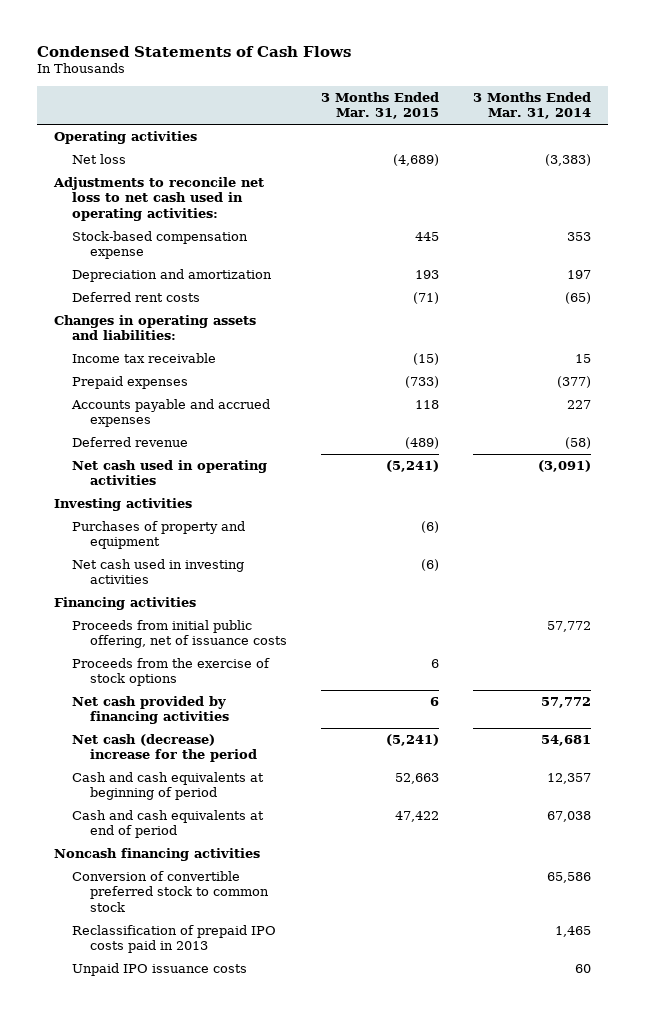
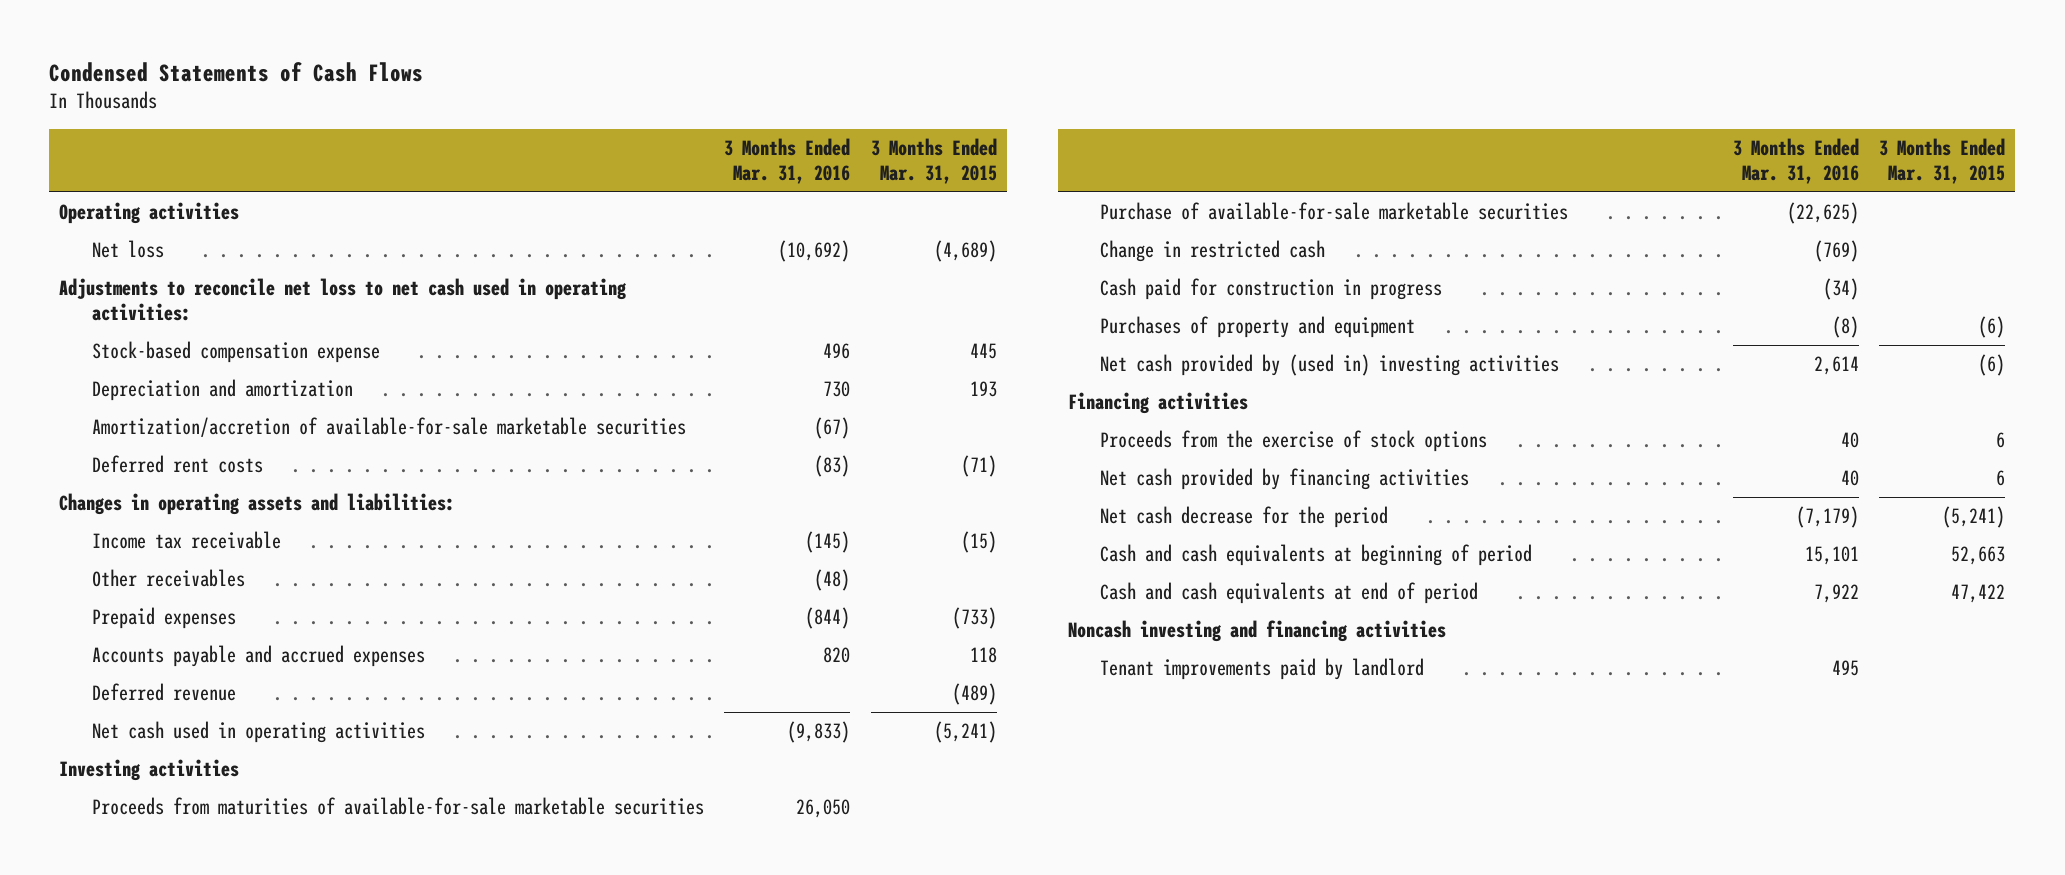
- | 3 Months Ended Mar. 31, 2015 | 3 Months Ended Mar. 31, 2014
+ | 3 Months Ended Mar. 31, 2016 | 3 Months Ended Mar. 31, 2015
+ Amortization/accretion of available-for-sale marketable securities | (67) |
+ Other receivables | (48) |
+ Proceeds from maturities of available-for-sale marketable securities | 26,050 |
+ Purchase of available-for-sale marketable securities | (22,625) |
+ Change in restricted cash | (769) |
+ Cash paid for construction in progress | (34) |
- Net cash used in investing activities | (6) |
+ Net cash provided by (used in) investing activities | 2,614 | (6)
- Proceeds from initial public offering, net of issuance costs | | 57,772
- Net cash (decrease) increase for the period | (5,241) | 54,681
+ Net cash decrease for the period | (7,179) | (5,241)
- Noncash financing activities
- Conversion of convertible preferred stock to common stock | | 65,586
- Reclassification of prepaid IPO costs paid in 2013 | | 1,465
- Unpaid IPO issuance costs | | 60
+ Noncash investing and financing activities
+ Tenant improvements paid by landlord | 495 |

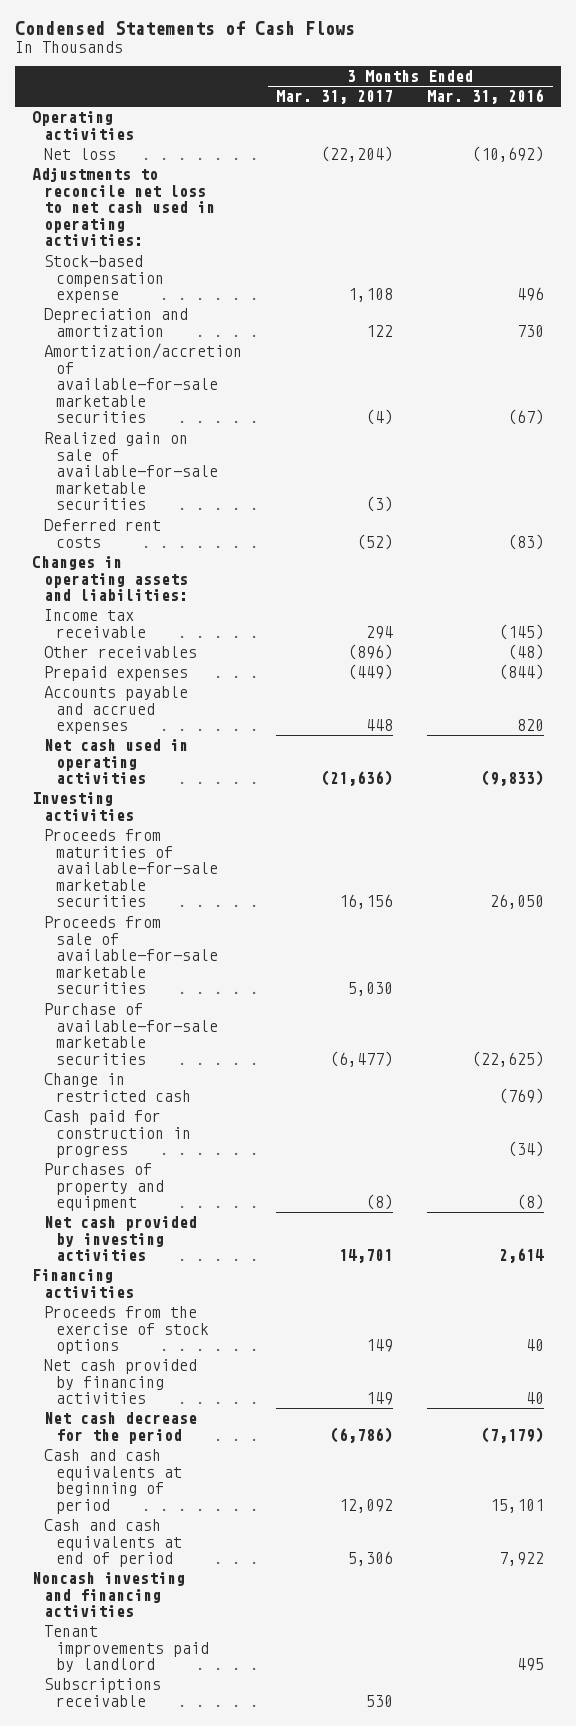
- | 3 Months Ended Mar. 31, 2016 | 3 Months Ended Mar. 31, 2015
+ | 3 Months Ended Mar. 31, 2017 | 3 Months Ended Mar. 31, 2016
+ Realized gain on sale of available-for-sale marketable securities | (3) |
- Deferred revenue | | (489)
+ Proceeds from sale of available-for-sale marketable securities | 5,030 |
- Net cash provided by (used in) investing activities | 2,614 | (6)
+ Net cash provided by investing activities | 14,701 | 2,614
+ Subscriptions receivable | 530 |

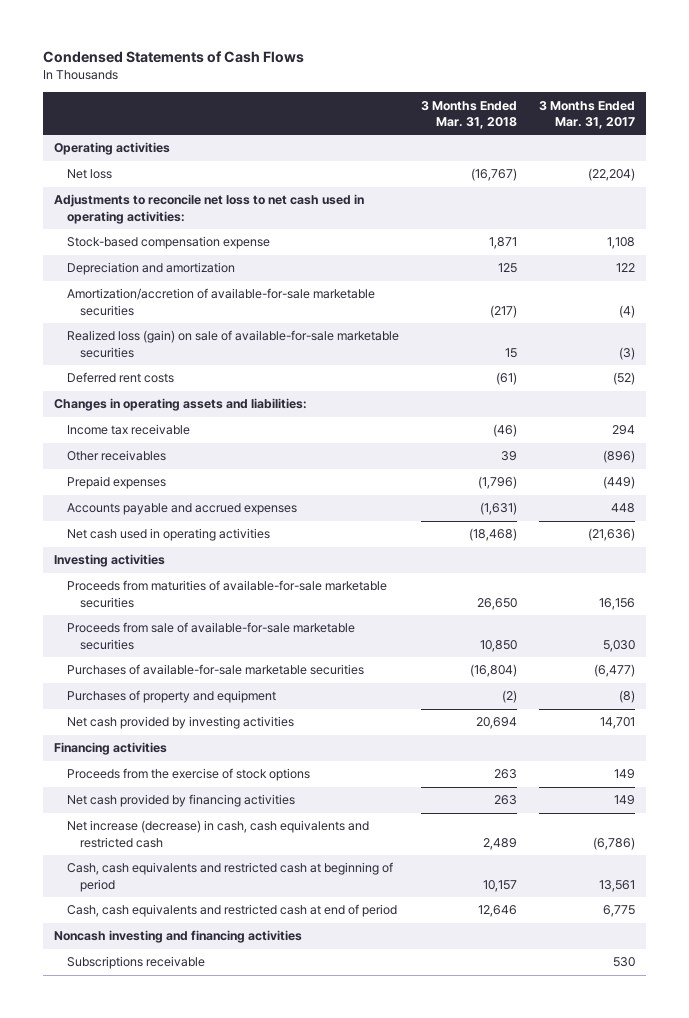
- | 3 Months Ended Mar. 31, 2017 | 3 Months Ended Mar. 31, 2016
+ | 3 Months Ended Mar. 31, 2018 | 3 Months Ended Mar. 31, 2017
- Realized gain on sale of available-for-sale marketable securities | (3) |
+ Realized loss (gain) on sale of available-for-sale marketable securities | 15 | (3)
- Purchase of available-for-sale marketable securities | (6,477) | (22,625)
- Change in restricted cash | | (769)
- Cash paid for construction in progress | | (34)
+ Purchases of available-for-sale marketable securities | (16,804) | (6,477)
- Net cash decrease for the period | (6,786) | (7,179)
- Cash and cash equivalents at beginning of period | 12,092 | 15,101
- Cash and cash equivalents at end of period | 5,306 | 7,922
+ Net increase (decrease) in cash, cash equivalents and restricted cash | 2,489 | (6,786)
+ Cash, cash equivalents and restricted cash at beginning of period | 10,157 | 13,561
+ Cash, cash equivalents and restricted cash at end of period | 12,646 | 6,775
- Tenant improvements paid by landlord | | 495

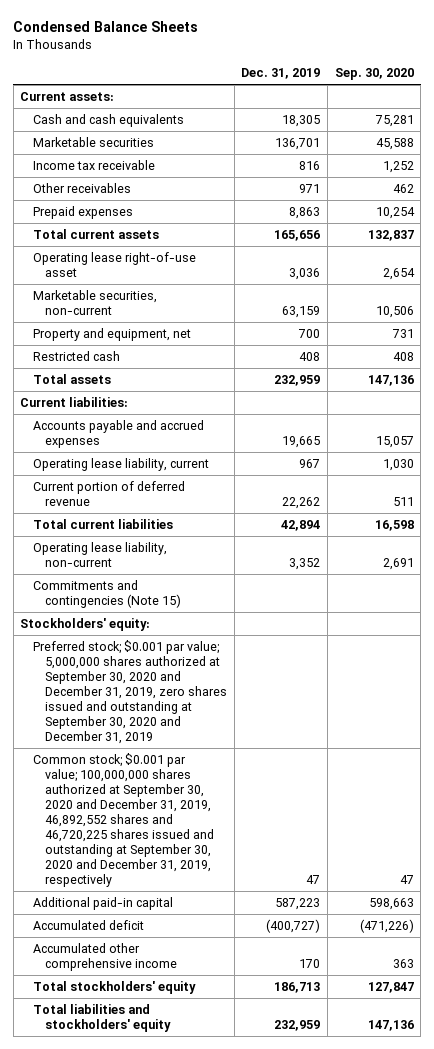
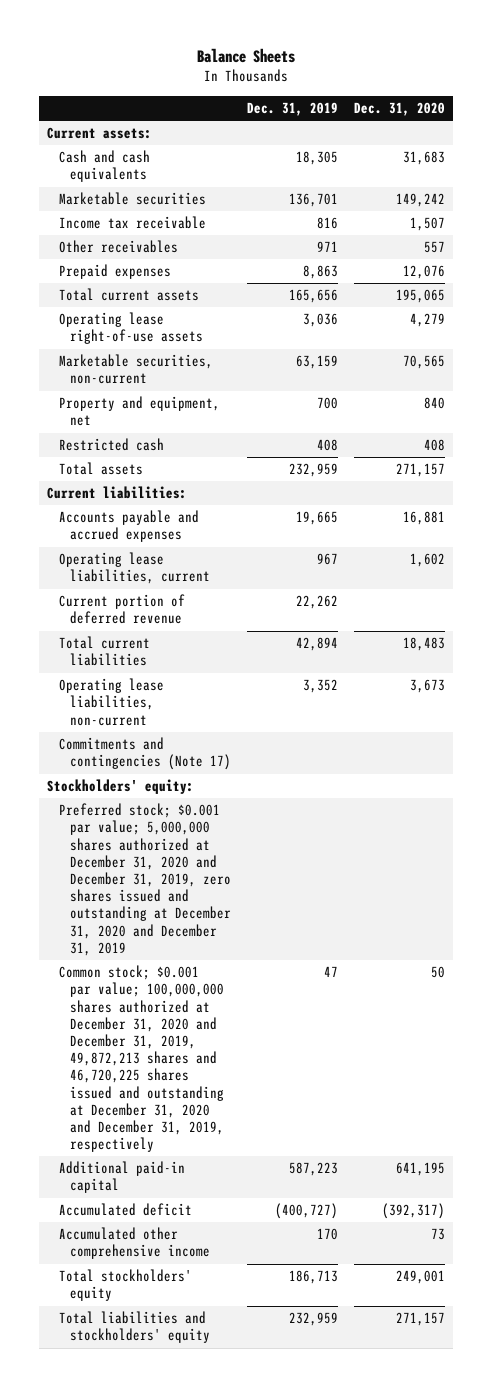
- Condensed Balance Sheets
+ Balance Sheets
- | Dec. 31, 2019 | Sep. 30, 2020
+ | Dec. 31, 2019 | Dec. 31, 2020
- Operating lease right-of-use asset | 3,036 | 2,654
+ Operating lease right-of-use assets | 3,036 | 4,279
- Operating lease liability, current | 967 | 1,030
+ Operating lease liabilities, current | 967 | 1,602
- Operating lease liability, non-current | 3,352 | 2,691
- Commitments and contingencies (Note 15)
+ Operating lease liabilities, non-current | 3,352 | 3,673
+ Commitments and contingencies (Note 17)
- Preferred stock; $0.001 par value; 5,000,000 shares authorized at September 30, 2020 and December 31, 2019, zero shares issued and outstanding at September 30, 2020 and December 31, 2019
- Common stock; $0.001 par value; 100,000,000 shares authorized at September 30, 2020 and December 31, 2019, 46,892,552 shares and 46,720,225 shares issued and outstanding at September 30, 2020 and December 31, 2019, respectively | 47 | 47
+ Preferred stock; $0.001 par value; 5,000,000 shares authorized at December 31, 2020 and December 31, 2019, zero shares issued and outstanding at December 31, 2020 and December 31, 2019
+ Common stock; $0.001 par value; 100,000,000 shares authorized at December 31, 2020 and December 31, 2019, 49,872,213 shares and 46,720,225 shares issued and outstanding at December 31, 2020 and December 31, 2019, respectively | 47 | 50

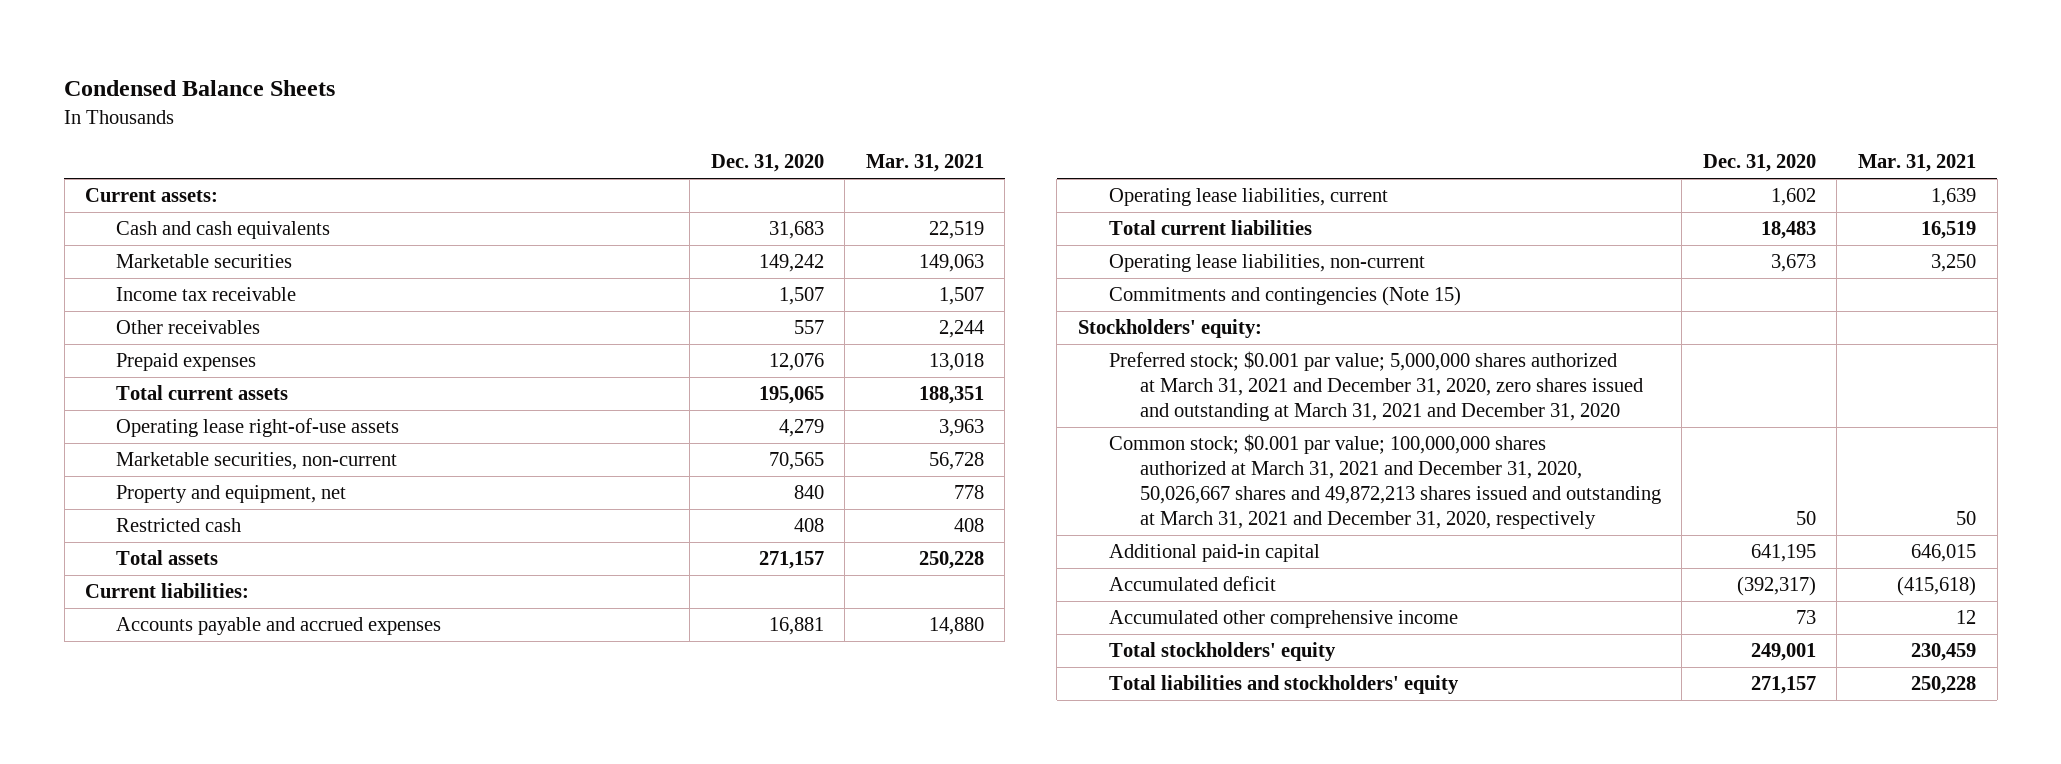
- Balance Sheets
+ Condensed Balance Sheets
- | Dec. 31, 2019 | Dec. 31, 2020
+ | Dec. 31, 2020 | Mar. 31, 2021
- Current portion of deferred revenue | 22,262 |
- Commitments and contingencies (Note 17)
+ Commitments and contingencies (Note 15)
- Preferred stock; $0.001 par value; 5,000,000 shares authorized at December 31, 2020 and December 31, 2019, zero shares issued and outstanding at December 31, 2020 and December 31, 2019
- Common stock; $0.001 par value; 100,000,000 shares authorized at December 31, 2020 and December 31, 2019, 49,872,213 shares and 46,720,225 shares issued and outstanding at December 31, 2020 and December 31, 2019, respectively | 47 | 50
+ Preferred stock; $0.001 par value; 5,000,000 shares authorized at March 31, 2021 and December 31, 2020, zero shares issued and outstanding at March 31, 2021 and December 31, 2020
+ Common stock; $0.001 par value; 100,000,000 shares authorized at March 31, 2021 and December 31, 2020, 50,026,667 shares and 49,872,213 shares issued and outstanding at March 31, 2021 and December 31, 2020, respectively | 50 | 50

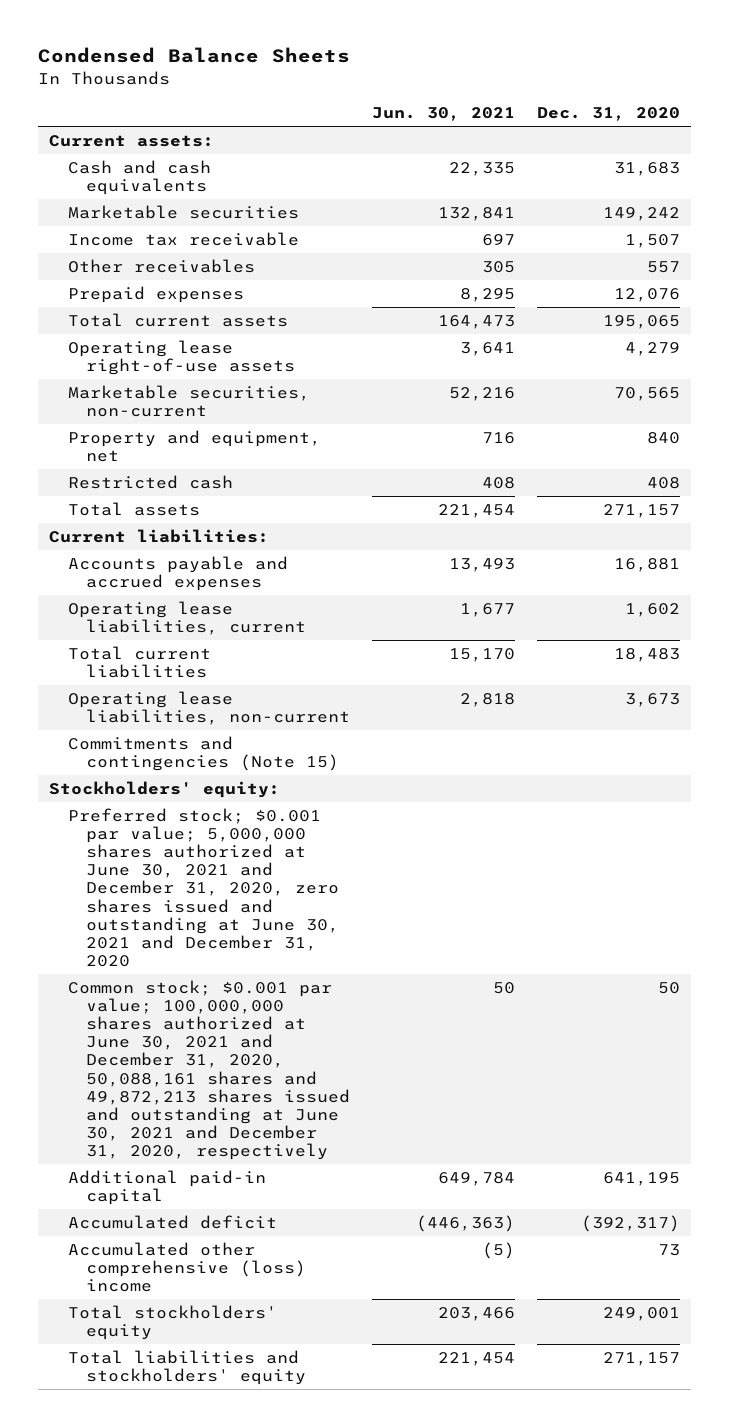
- | Dec. 31, 2020 | Mar. 31, 2021
+ | Jun. 30, 2021 | Dec. 31, 2020
- Preferred stock; $0.001 par value; 5,000,000 shares authorized at March 31, 2021 and December 31, 2020, zero shares issued and outstanding at March 31, 2021 and December 31, 2020
- Common stock; $0.001 par value; 100,000,000 shares authorized at March 31, 2021 and December 31, 2020, 50,026,667 shares and 49,872,213 shares issued and outstanding at March 31, 2021 and December 31, 2020, respectively | 50 | 50
+ Preferred stock; $0.001 par value; 5,000,000 shares authorized at June 30, 2021 and December 31, 2020, zero shares issued and outstanding at June 30, 2021 and December 31, 2020
+ Common stock; $0.001 par value; 100,000,000 shares authorized at June 30, 2021 and December 31, 2020, 50,088,161 shares and 49,872,213 shares issued and outstanding at June 30, 2021 and December 31, 2020, respectively | 50 | 50
- Accumulated other comprehensive income | 73 | 12
+ Accumulated other comprehensive (loss) income | (5) | 73

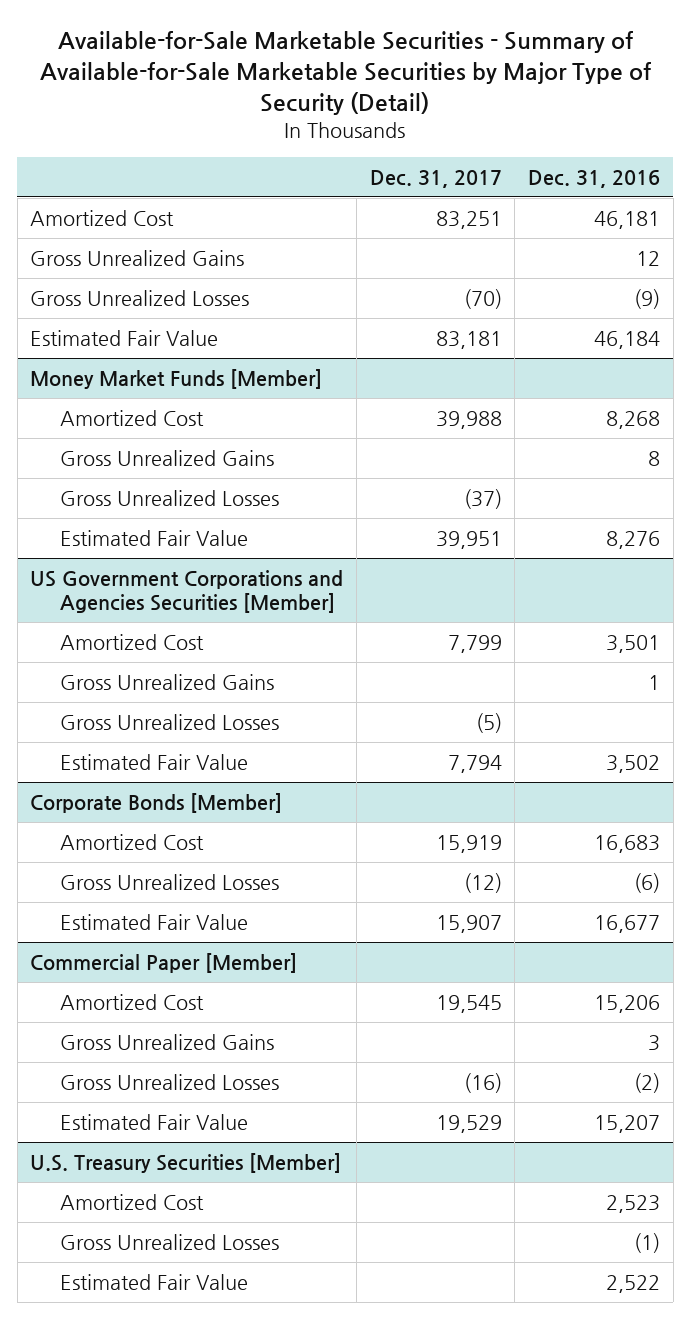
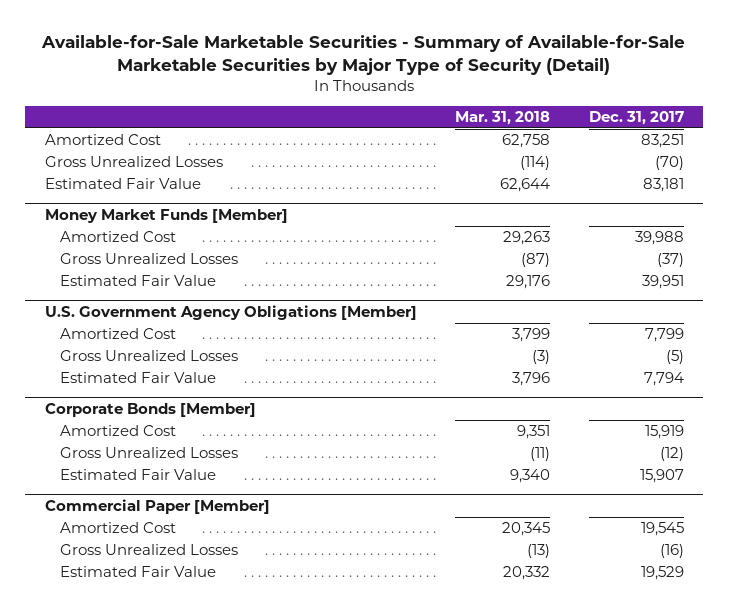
- | Dec. 31, 2017 | Dec. 31, 2016
+ | Mar. 31, 2018 | Dec. 31, 2017
- Gross Unrealized Gains | | 12
@ Money Market Funds [Member]
- Gross Unrealized Gains | | 8
- US Government Corporations and Agencies Securities [Member]
+ U.S. Government Agency Obligations [Member]
- Gross Unrealized Gains | | 1
@ Commercial Paper [Member]
- Gross Unrealized Gains | | 3
- U.S. Treasury Securities [Member]
- Amortized Cost | | 2,523
- Gross Unrealized Losses | | (1)
- Estimated Fair Value | | 2,522

